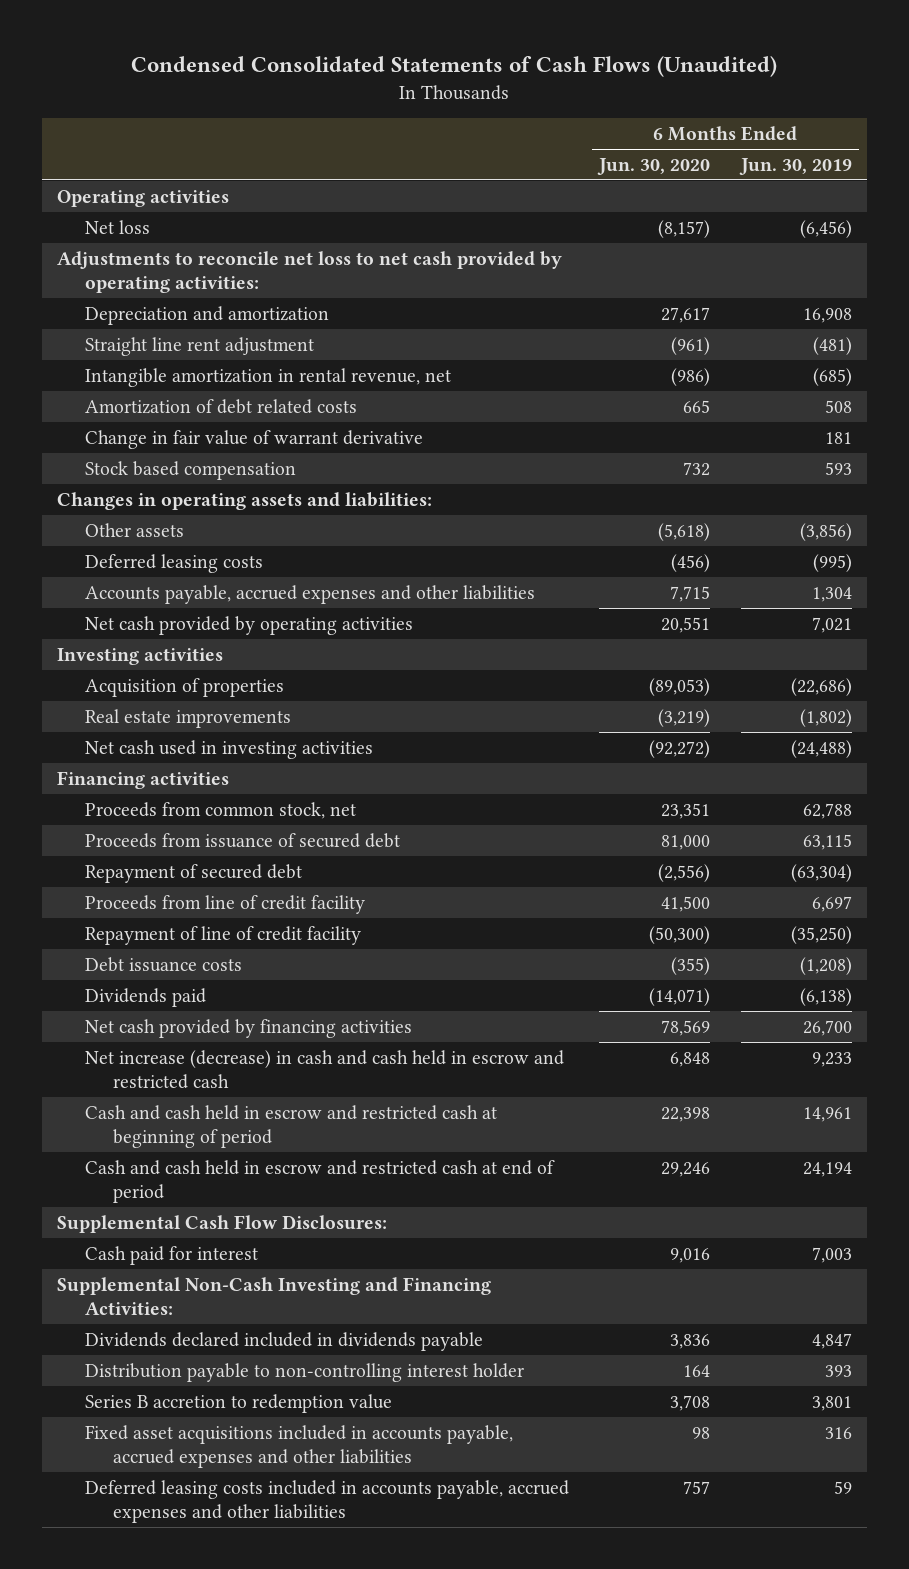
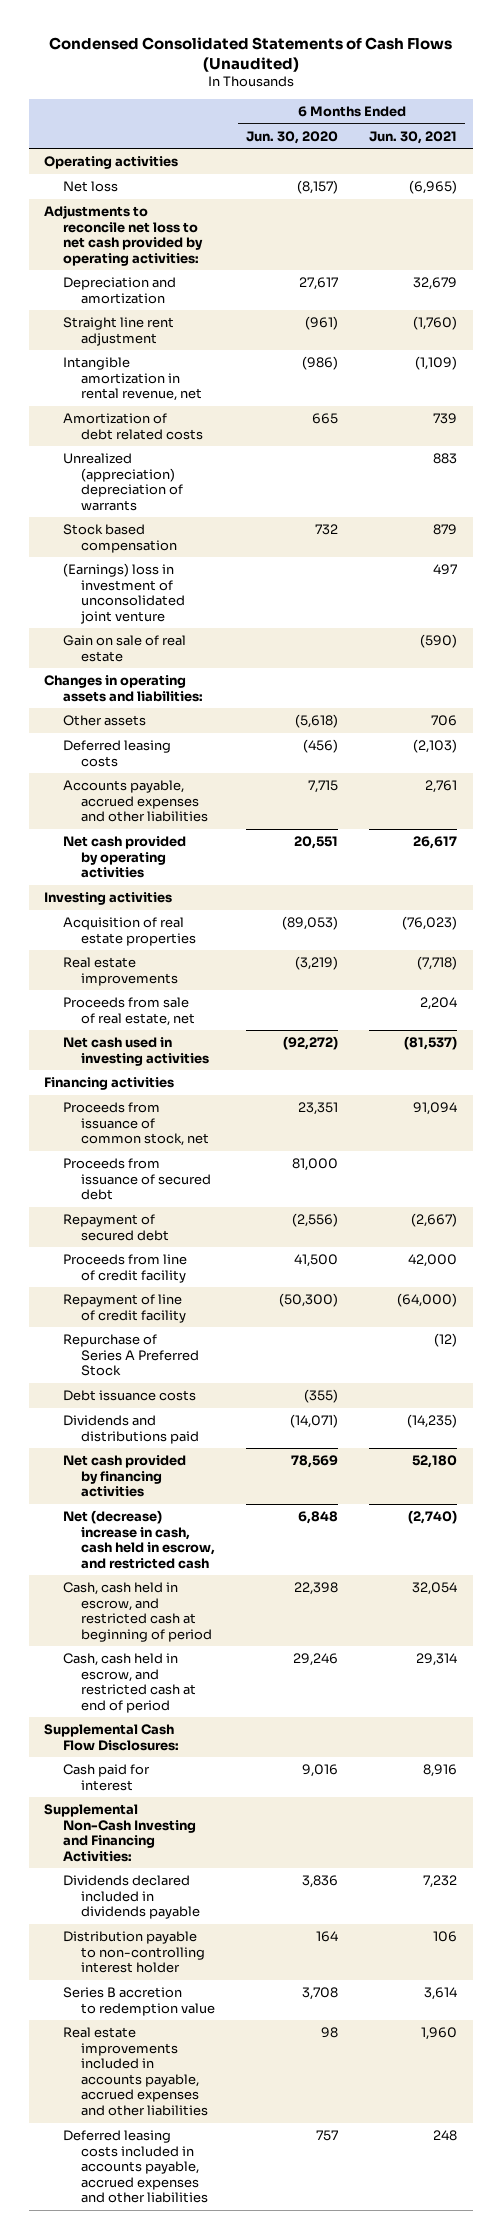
- | 6 Months Ended Jun. 30, 2020 | 6 Months Ended Jun. 30, 2019
+ | 6 Months Ended Jun. 30, 2020 | 6 Months Ended Jun. 30, 2021
- Change in fair value of warrant derivative | | 181
+ Unrealized (appreciation) depreciation of warrants | | 883
+ (Earnings) loss in investment of unconsolidated joint venture | | 497
+ Gain on sale of real estate | | (590)
- Acquisition of properties | (89,053) | (22,686)
+ Acquisition of real estate properties | (89,053) | (76,023)
+ Proceeds from sale of real estate, net | | 2,204
- Proceeds from common stock, net | 23,351 | 62,788
+ Proceeds from issuance of common stock, net | 23,351 | 91,094
+ Repurchase of Series A Preferred Stock | | (12)
- Dividends paid | (14,071) | (6,138)
+ Dividends and distributions paid | (14,071) | (14,235)
- Net increase (decrease) in cash and cash held in escrow and restricted cash | 6,848 | 9,233
- Cash and cash held in escrow and restricted cash at beginning of period | 22,398 | 14,961
- Cash and cash held in escrow and restricted cash at end of period | 29,246 | 24,194
+ Net (decrease) increase in cash, cash held in escrow, and restricted cash | 6,848 | (2,740)
+ Cash, cash held in escrow, and restricted cash at beginning of period | 22,398 | 32,054
+ Cash, cash held in escrow, and restricted cash at end of period | 29,246 | 29,314
- Fixed asset acquisitions included in accounts payable, accrued expenses and other liabilities | 98 | 316
+ Real estate improvements included in accounts payable, accrued expenses and other liabilities | 98 | 1,960

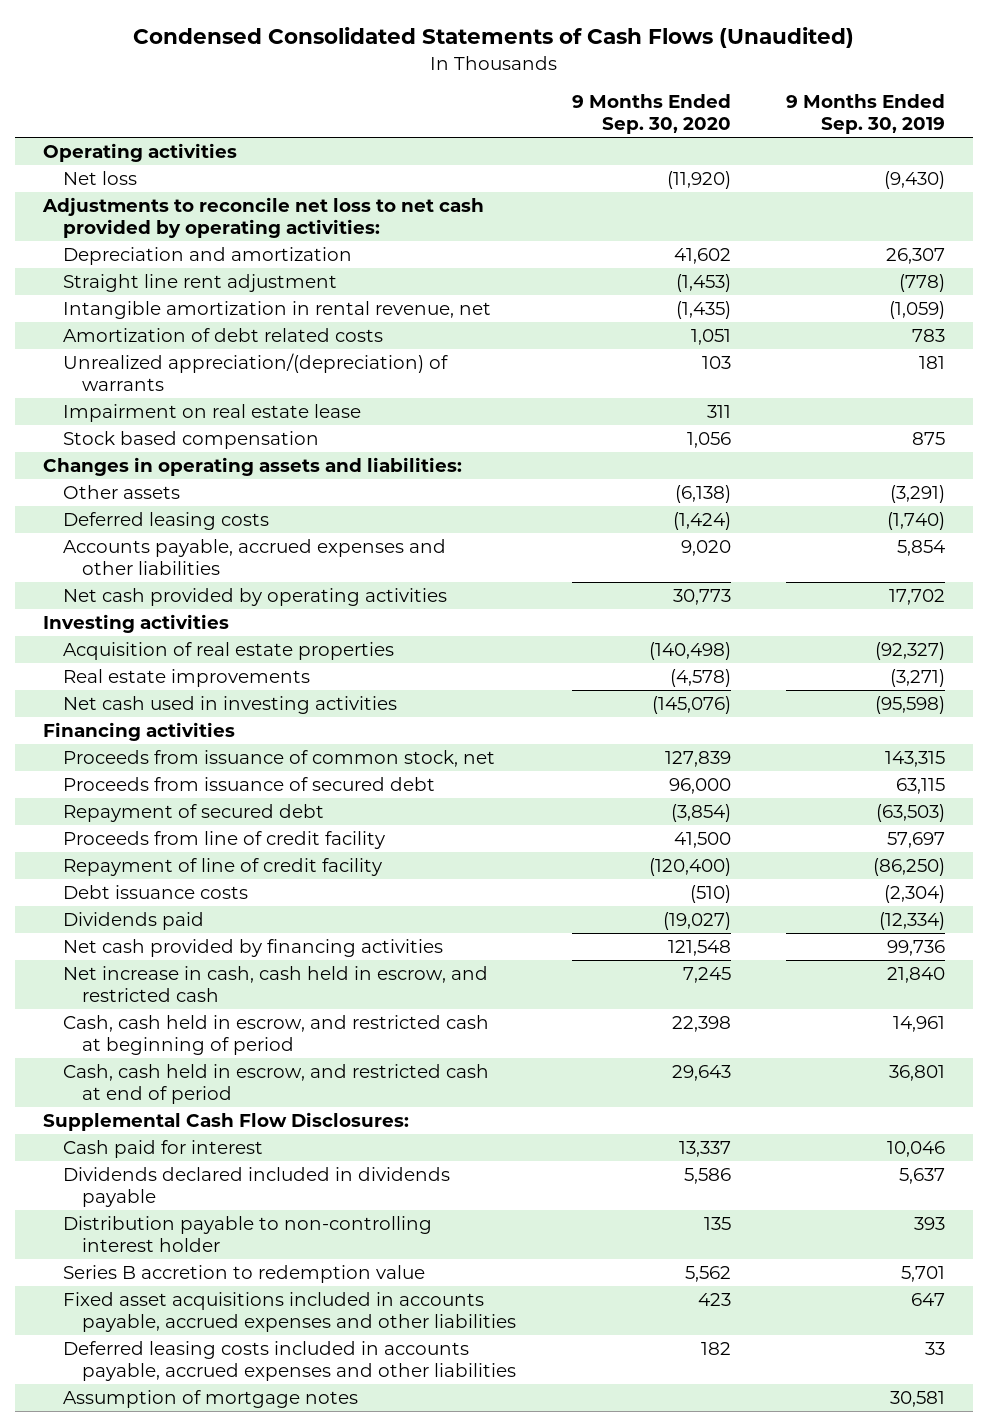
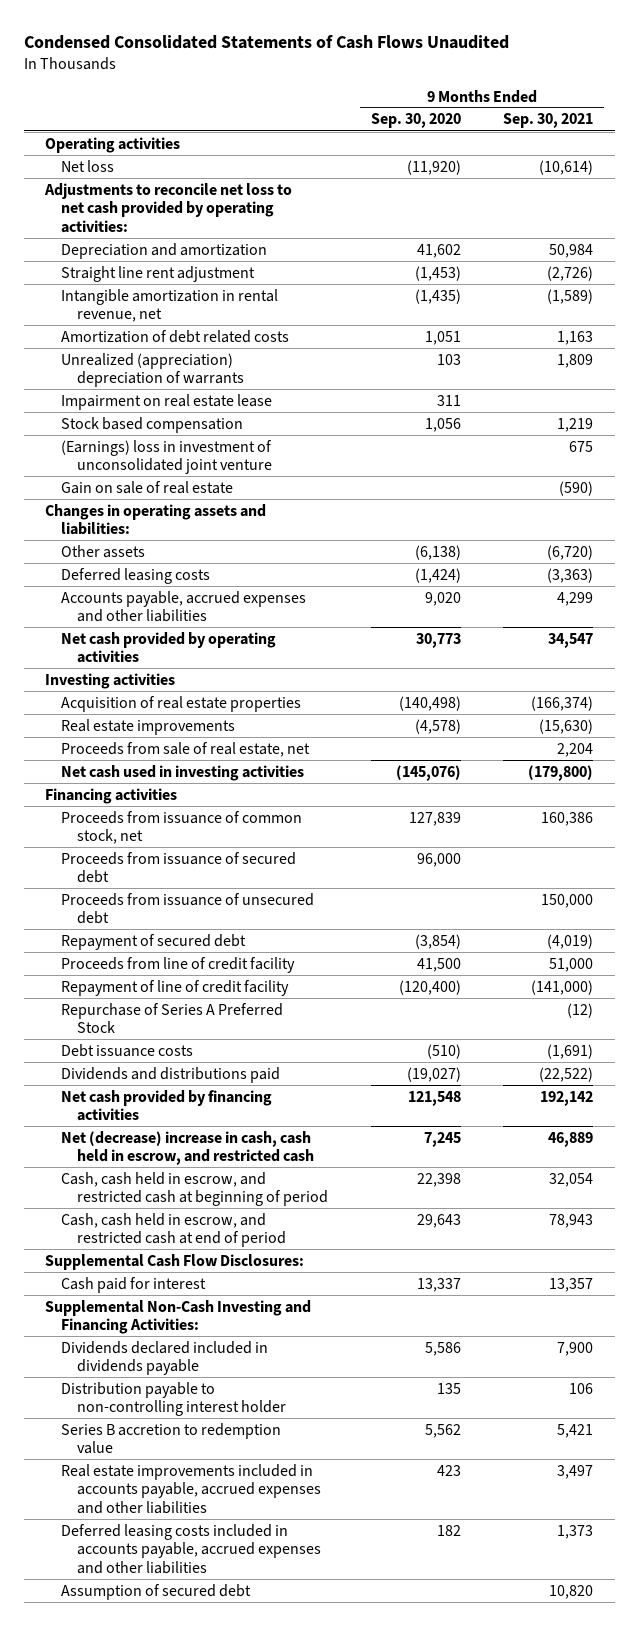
- Condensed Consolidated Statements of Cash Flows (Unaudited)
+ Condensed Consolidated Statements of Cash Flows Unaudited
- | 9 Months Ended Sep. 30, 2020 | 9 Months Ended Sep. 30, 2019
+ | 9 Months Ended Sep. 30, 2020 | 9 Months Ended Sep. 30, 2021
- Unrealized appreciation/(depreciation) of warrants | 103 | 181
+ Unrealized (appreciation) depreciation of warrants | 103 | 1,809
+ (Earnings) loss in investment of unconsolidated joint venture | | 675
+ Gain on sale of real estate | | (590)
+ Proceeds from sale of real estate, net | | 2,204
+ Proceeds from issuance of unsecured debt | | 150,000
+ Repurchase of Series A Preferred Stock | | (12)
- Dividends paid | (19,027) | (12,334)
+ Dividends and distributions paid | (19,027) | (22,522)
- Net increase in cash, cash held in escrow, and restricted cash | 7,245 | 21,840
+ Net (decrease) increase in cash, cash held in escrow, and restricted cash | 7,245 | 46,889
+ Supplemental Non-Cash Investing and Financing Activities:
- Fixed asset acquisitions included in accounts payable, accrued expenses and other liabilities | 423 | 647
+ Real estate improvements included in accounts payable, accrued expenses and other liabilities | 423 | 3,497
- Assumption of mortgage notes | | 30,581
+ Assumption of secured debt | | 10,820

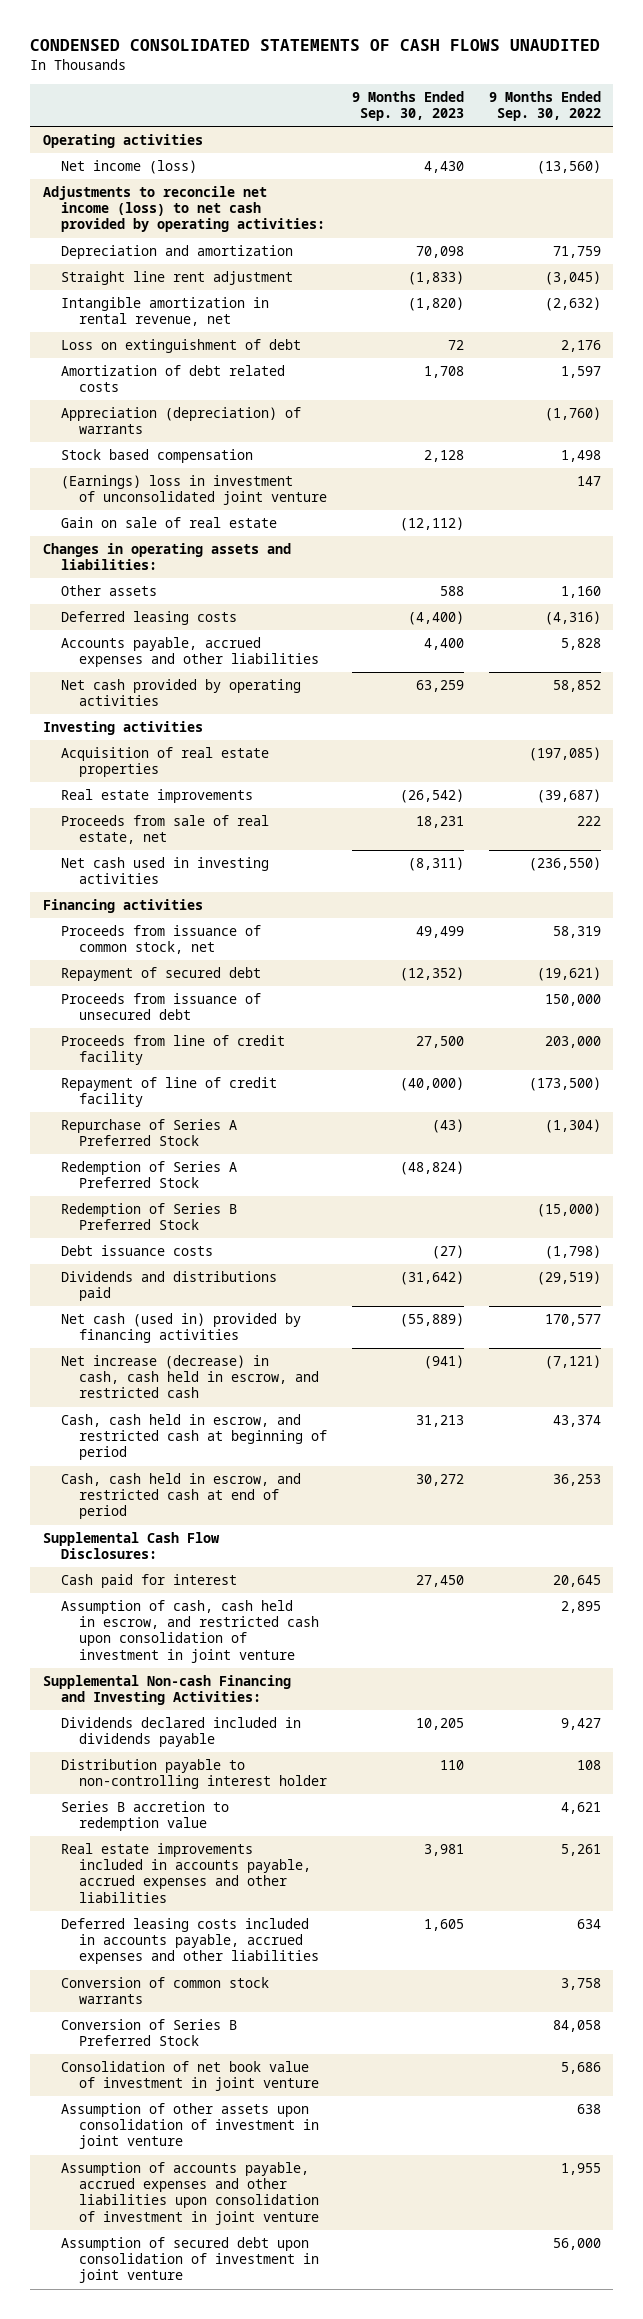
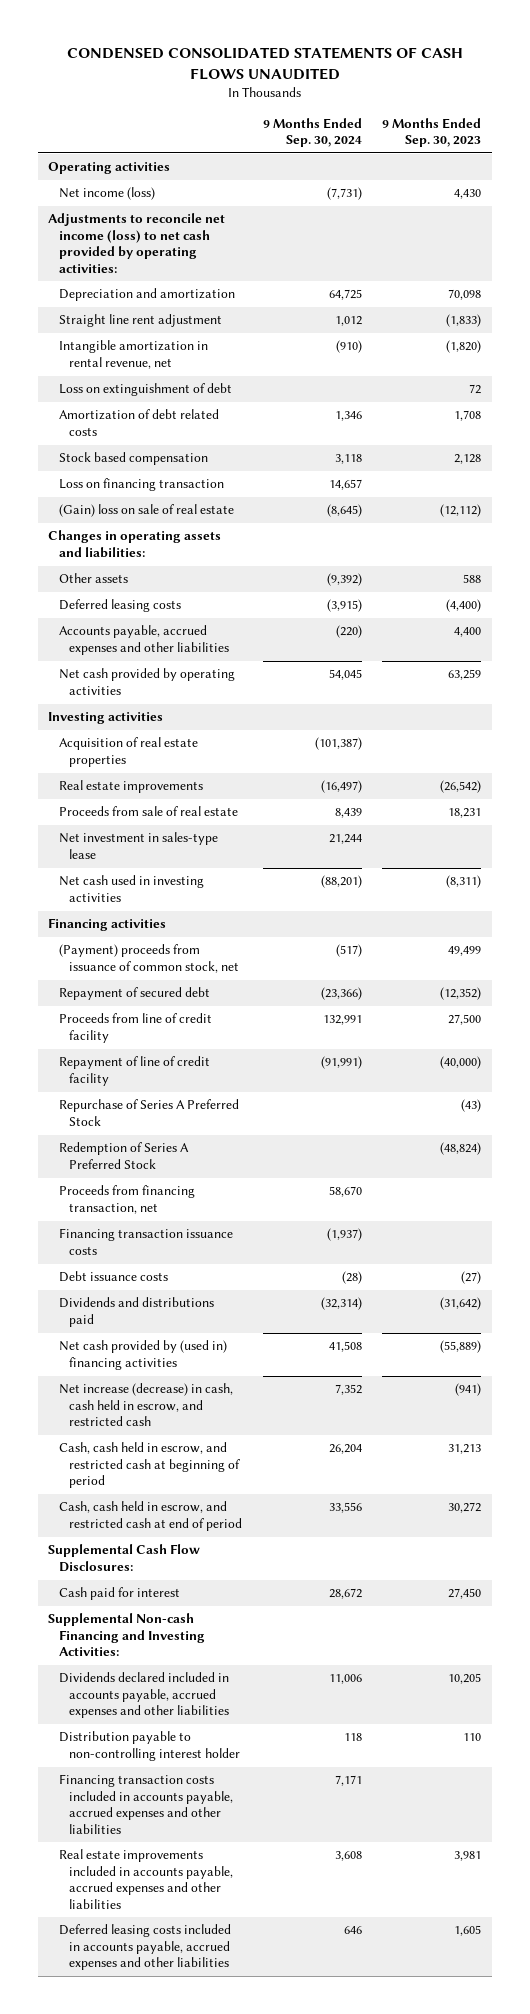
- | 9 Months Ended Sep. 30, 2023 | 9 Months Ended Sep. 30, 2022
+ | 9 Months Ended Sep. 30, 2024 | 9 Months Ended Sep. 30, 2023
- Appreciation (depreciation) of warrants | | (1,760)
- (Earnings) loss in investment of unconsolidated joint venture | | 147
- Gain on sale of real estate | (12,112) |
+ Loss on financing transaction | 14,657 |
+ (Gain) loss on sale of real estate | (8,645) | (12,112)
- Proceeds from sale of real estate, net | 18,231 | 222
+ Proceeds from sale of real estate | 8,439 | 18,231
+ Net investment in sales-type lease | 21,244 |
- Proceeds from issuance of common stock, net | 49,499 | 58,319
+ (Payment) proceeds from issuance of common stock, net | (517) | 49,499
- Proceeds from issuance of unsecured debt | | 150,000
- Redemption of Series B Preferred Stock | | (15,000)
+ Proceeds from financing transaction, net | 58,670 |
+ Financing transaction issuance costs | (1,937) |
- Net cash (used in) provided by financing activities | (55,889) | 170,577
+ Net cash provided by (used in) financing activities | 41,508 | (55,889)
- Assumption of cash, cash held in escrow, and restricted cash upon consolidation of investment in joint venture | | 2,895
- Dividends declared included in dividends payable | 10,205 | 9,427
+ Dividends declared included in accounts payable, accrued expenses and other liabilities | 11,006 | 10,205
- Series B accretion to redemption value | | 4,621
+ Financing transaction costs included in accounts payable, accrued expenses and other liabilities | 7,171 |
- Conversion of common stock warrants | | 3,758
- Conversion of Series B Preferred Stock | | 84,058
- Consolidation of net book value of investment in joint venture | | 5,686
- Assumption of other assets upon consolidation of investment in joint venture | | 638
- Assumption of accounts payable, accrued expenses and other liabilities upon consolidation of investment in joint venture | | 1,955
- Assumption of secured debt upon consolidation of investment in joint venture | | 56,000

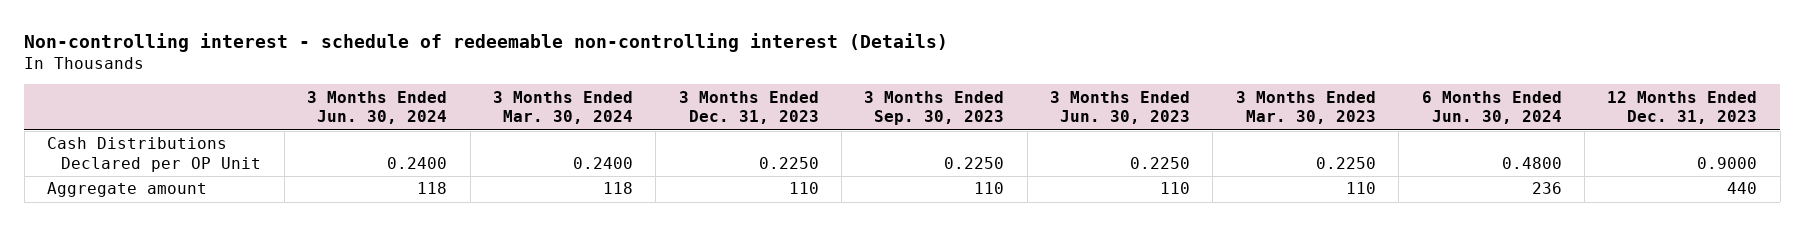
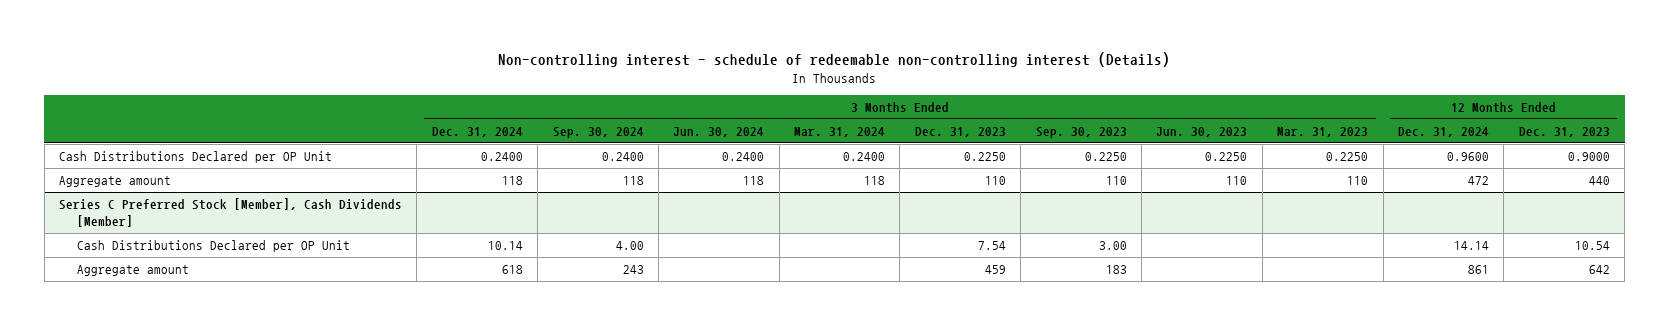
- | 3 Months Ended Jun. 30, 2024 | 3 Months Ended Mar. 30, 2024 | 3 Months Ended Dec. 31, 2023 | 3 Months Ended Sep. 30, 2023 | 3 Months Ended Jun. 30, 2023 | 3 Months Ended Mar. 30, 2023 | 6 Months Ended Jun. 30, 2024 | 12 Months Ended Dec. 31, 2023
+ | 3 Months Ended Dec. 31, 2024 | 3 Months Ended Sep. 30, 2024 | 3 Months Ended Jun. 30, 2024 | 3 Months Ended Mar. 31, 2024 | 3 Months Ended Dec. 31, 2023 | 3 Months Ended Sep. 30, 2023 | 3 Months Ended Jun. 30, 2023 | 3 Months Ended Mar. 31, 2023 | 12 Months Ended Dec. 31, 2024 | 12 Months Ended Dec. 31, 2023
+ Series C Preferred Stock [Member], Cash Dividends [Member]
+ Cash Distributions Declared per OP Unit | 10.14 | 4.00 | | | 7.54 | 3.00 | | | 14.14 | 10.54
+ Aggregate amount | 618 | 243 | | | 459 | 183 | | | 861 | 642

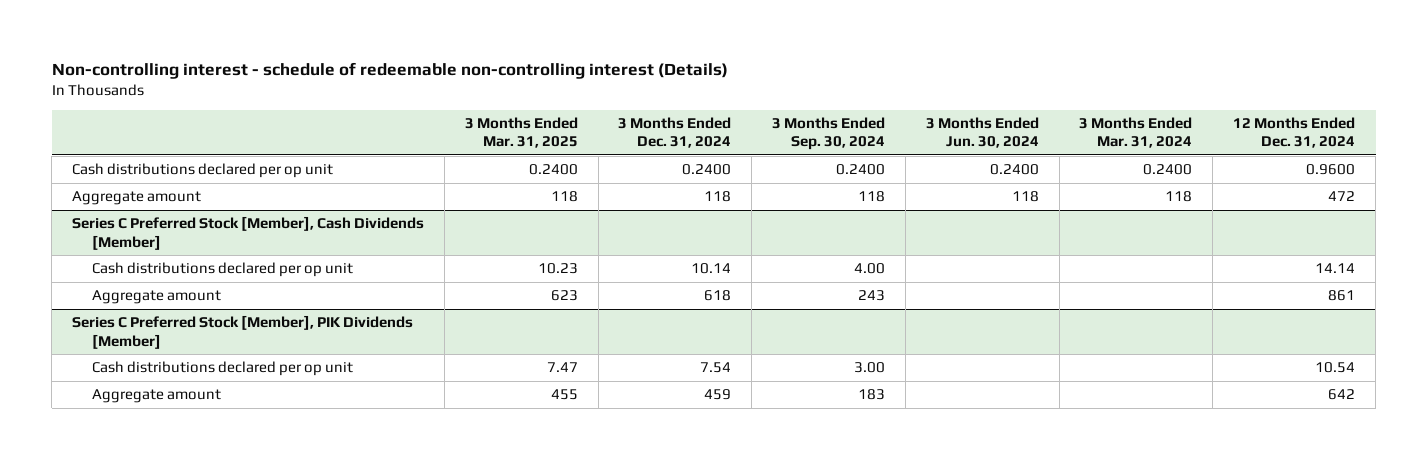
- | 3 Months Ended Dec. 31, 2024 | 3 Months Ended Sep. 30, 2024 | 3 Months Ended Jun. 30, 2024 | 3 Months Ended Mar. 31, 2024 | 3 Months Ended Dec. 31, 2023 | 3 Months Ended Sep. 30, 2023 | 3 Months Ended Jun. 30, 2023 | 3 Months Ended Mar. 31, 2023 | 12 Months Ended Dec. 31, 2024 | 12 Months Ended Dec. 31, 2023
+ | 3 Months Ended Mar. 31, 2025 | 3 Months Ended Dec. 31, 2024 | 3 Months Ended Sep. 30, 2024 | 3 Months Ended Jun. 30, 2024 | 3 Months Ended Mar. 31, 2024 | 12 Months Ended Dec. 31, 2024
- Cash Distributions Declared per OP Unit | 0.2400 | 0.2400 | 0.2400 | 0.2400 | 0.2250 | 0.2250 | 0.2250 | 0.2250 | 0.9600 | 0.9000
+ Cash distributions declared per op unit | 0.2400 | 0.2400 | 0.2400 | 0.2400 | 0.2400 | 0.9600
@ Series C Preferred Stock [Member], Cash Dividends [Member]
- Cash Distributions Declared per OP Unit | 10.14 | 4.00 | | | 7.54 | 3.00 | | | 14.14 | 10.54
+ Cash distributions declared per op unit | 10.23 | 10.14 | 4.00 | | | 14.14
+ Series C Preferred Stock [Member], PIK Dividends [Member]
+ Cash distributions declared per op unit | 7.47 | 7.54 | 3.00 | | | 10.54
+ Aggregate amount | 455 | 459 | 183 | | | 642

